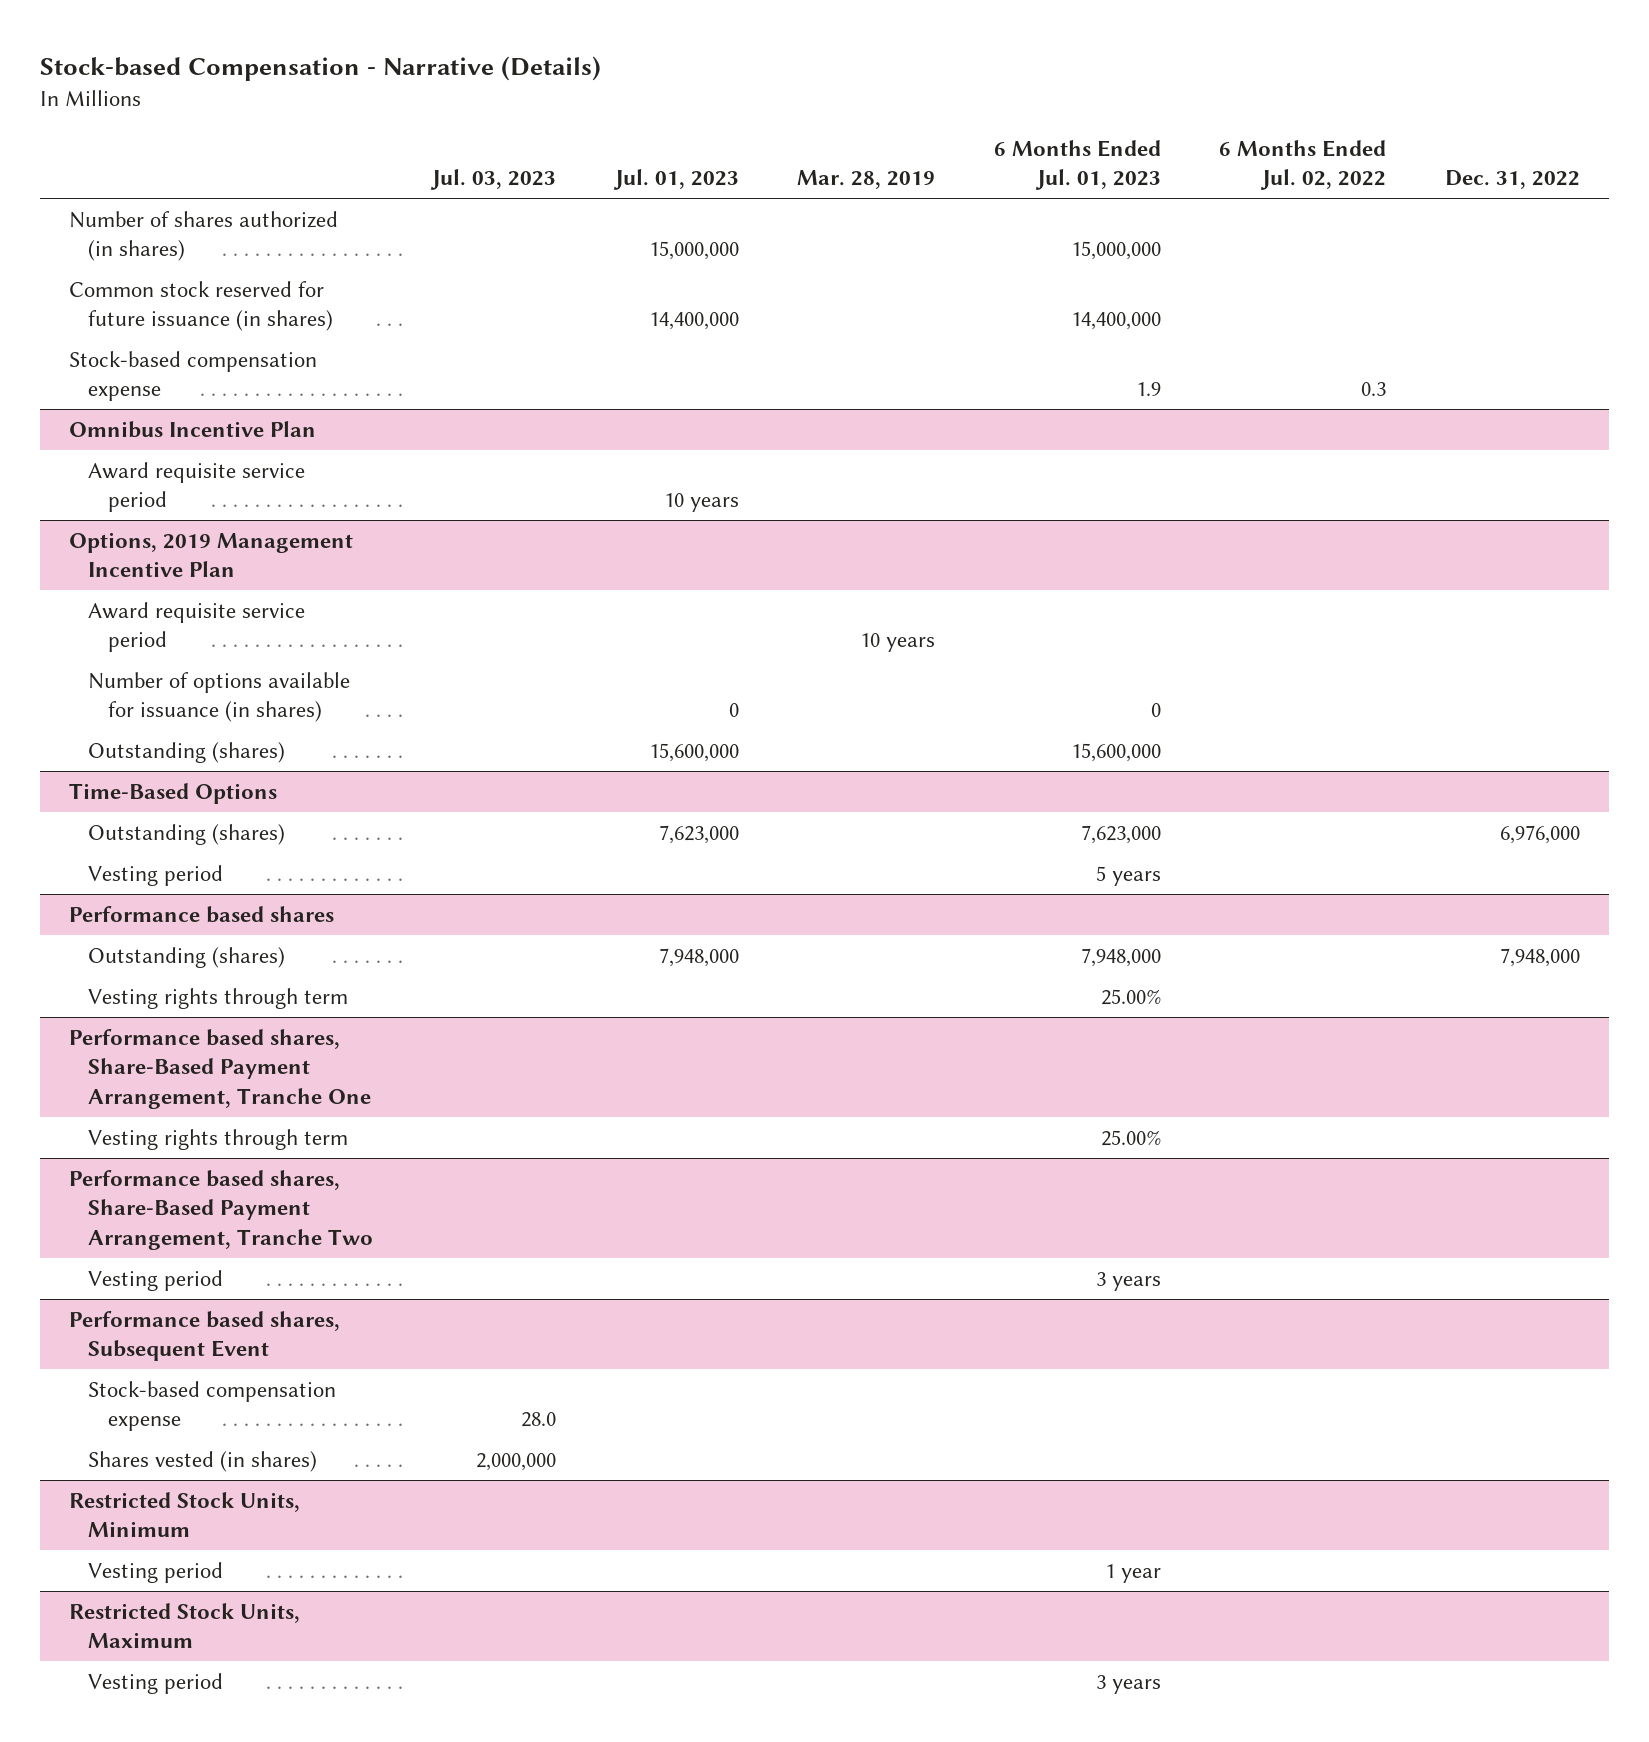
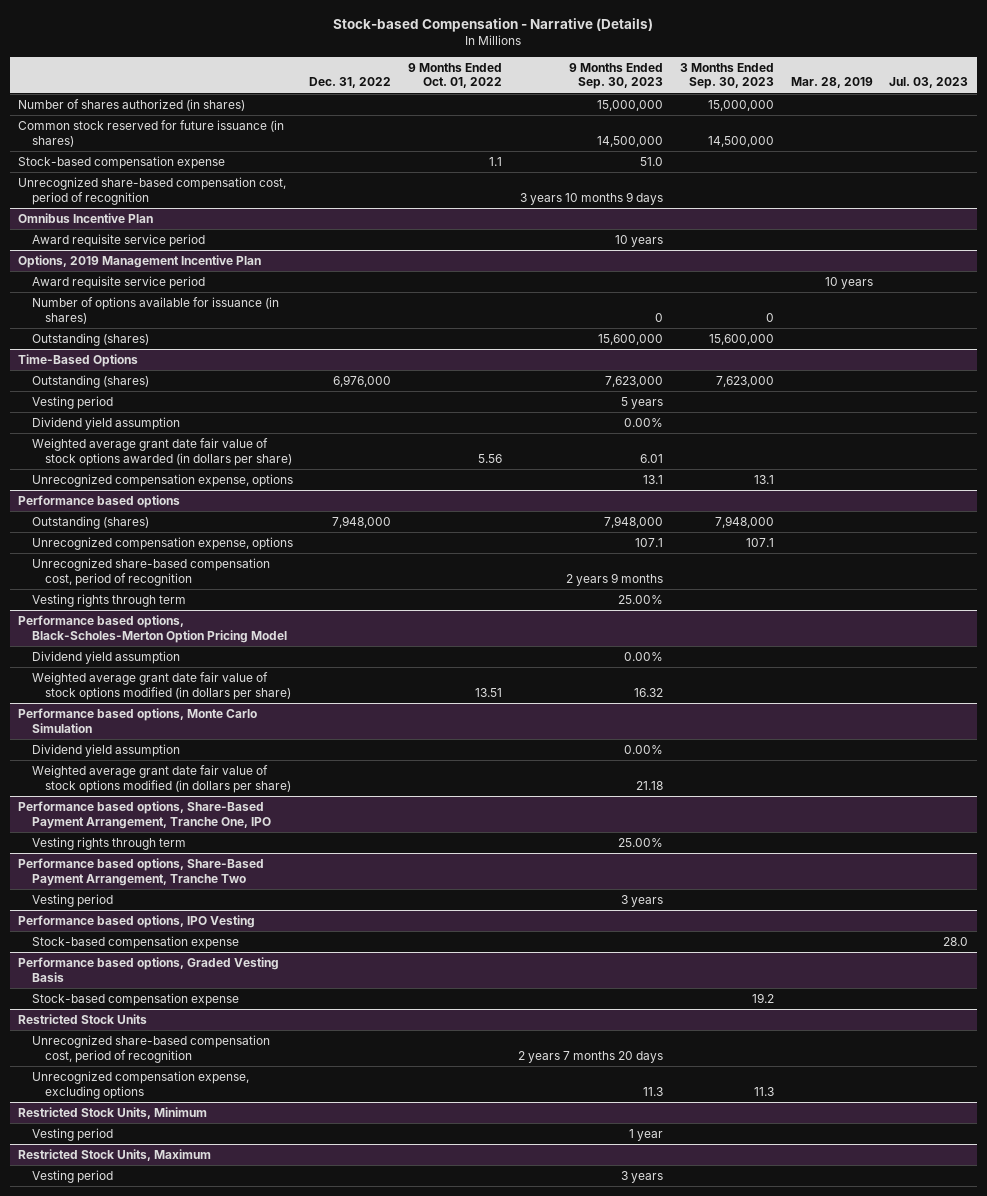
- | Jul. 03, 2023 | Jul. 01, 2023 | Mar. 28, 2019 | 6 Months Ended Jul. 01, 2023 | 6 Months Ended Jul. 02, 2022 | Dec. 31, 2022
+ | Dec. 31, 2022 | 9 Months Ended Oct. 01, 2022 | 9 Months Ended Sep. 30, 2023 | 3 Months Ended Sep. 30, 2023 | Mar. 28, 2019 | Jul. 03, 2023
+ Unrecognized share-based compensation cost, period of recognition | | | 3 years 10 months 9 days | | |
- Performance based shares
@ Time-Based Options
+ Dividend yield assumption | | | 0.00% | | |
+ Weighted average grant date fair value of stock options awarded (in dollars per share) | | 5.56 | 6.01 | | |
+ Unrecognized compensation expense, options | | | 13.1 | 13.1 | |
+ Performance based options
+ Unrecognized compensation expense, options | | | 107.1 | 107.1 | |
+ Unrecognized share-based compensation cost, period of recognition | | | 2 years 9 months | | |
- Performance based shares, Share-Based Payment Arrangement, Tranche One
+ Performance based options, Black-Scholes-Merton Option Pricing Model
+ Dividend yield assumption | | | 0.00% | | |
+ Weighted average grant date fair value of stock options modified (in dollars per share) | | 13.51 | 16.32 | | |
+ Performance based options, Monte Carlo Simulation
+ Dividend yield assumption | | | 0.00% | | |
+ Weighted average grant date fair value of stock options modified (in dollars per share) | | | 21.18 | | |
+ Performance based options, Share-Based Payment Arrangement, Tranche One, IPO
- Performance based shares, Share-Based Payment Arrangement, Tranche Two
+ Performance based options, Share-Based Payment Arrangement, Tranche Two
- Performance based shares, Subsequent Event
+ Performance based options, IPO Vesting
- Shares vested (in shares) | 2,000,000 | | | | |
+ Performance based options, Graded Vesting Basis
+ Stock-based compensation expense | | | | 19.2 | |
+ Restricted Stock Units
+ Unrecognized share-based compensation cost, period of recognition | | | 2 years 7 months 20 days | | |
+ Unrecognized compensation expense, excluding options | | | 11.3 | 11.3 | |

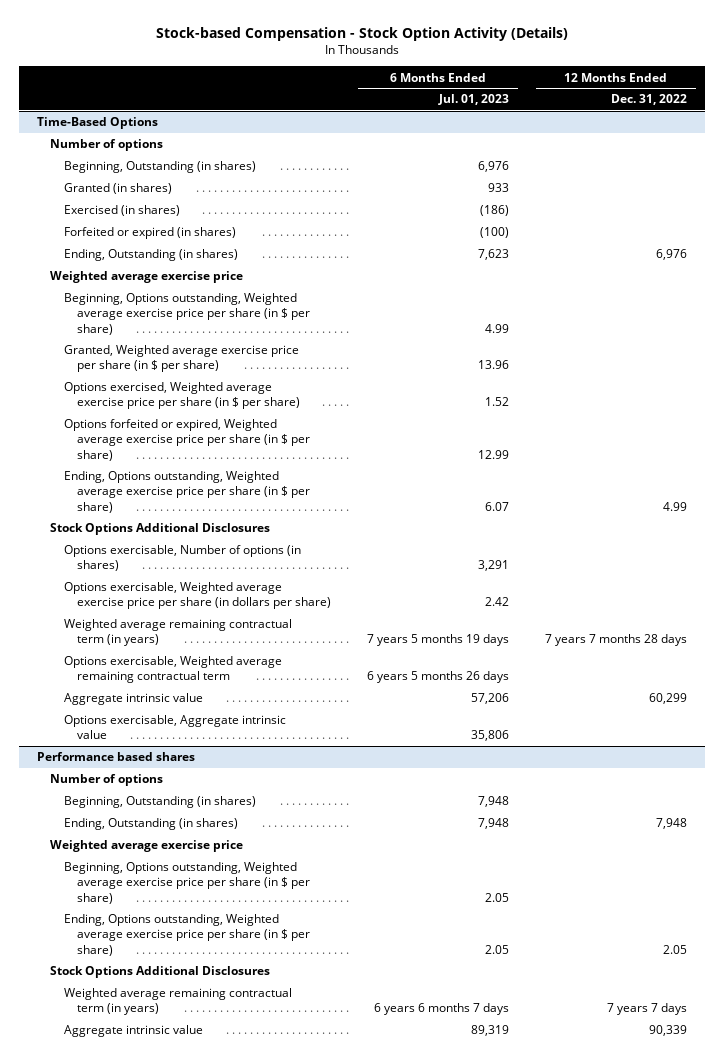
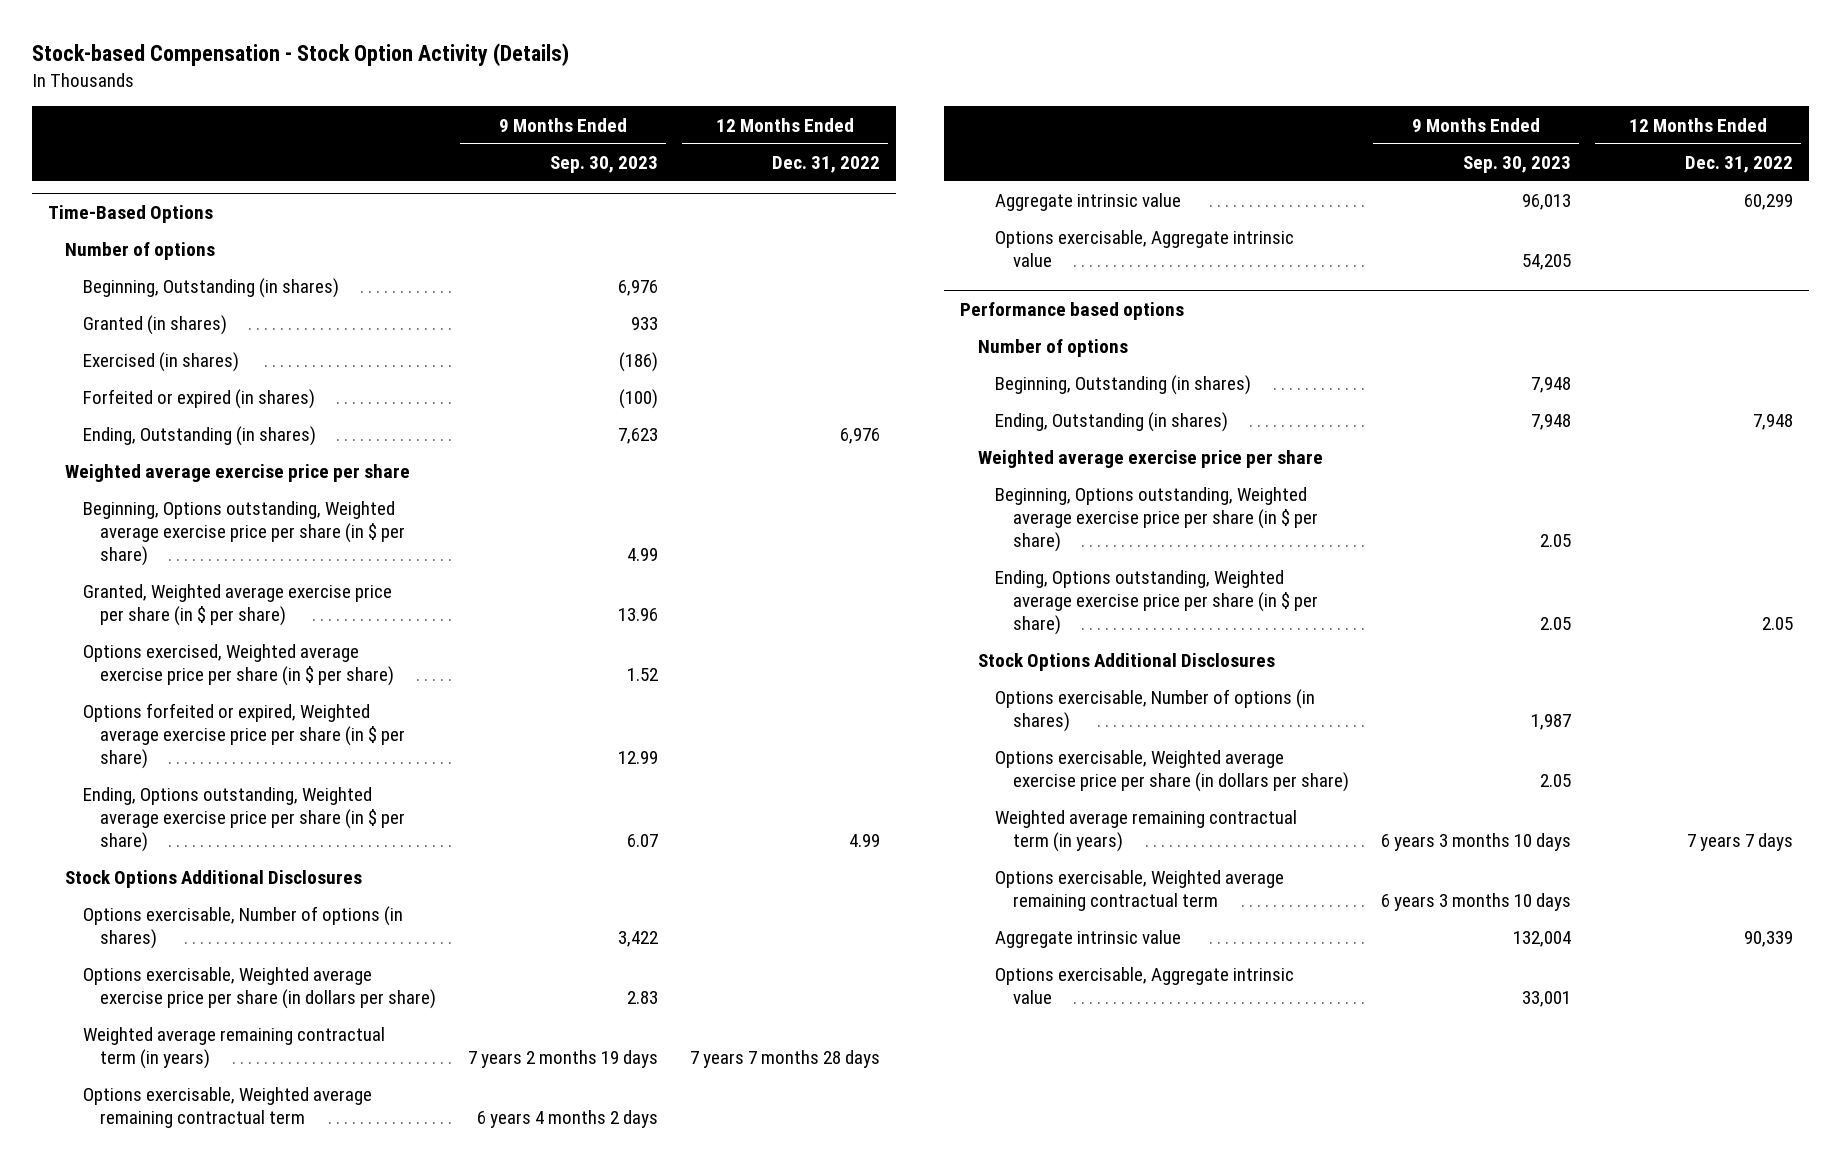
- | 6 Months Ended Jul. 01, 2023 | 12 Months Ended Dec. 31, 2022
+ | 9 Months Ended Sep. 30, 2023 | 12 Months Ended Dec. 31, 2022
@ Time-Based Options
- Weighted average exercise price
+ Weighted average exercise price per share
- Performance based shares
+ Performance based options
- Weighted average exercise price
+ Weighted average exercise price per share
+ Options exercisable, Number of options (in shares) | 1,987 |
+ Options exercisable, Weighted average exercise price per share (in dollars per share) | 2.05 |
+ Options exercisable, Weighted average remaining contractual term | 6 years 3 months 10 days |
+ Options exercisable, Aggregate intrinsic value | 33,001 |

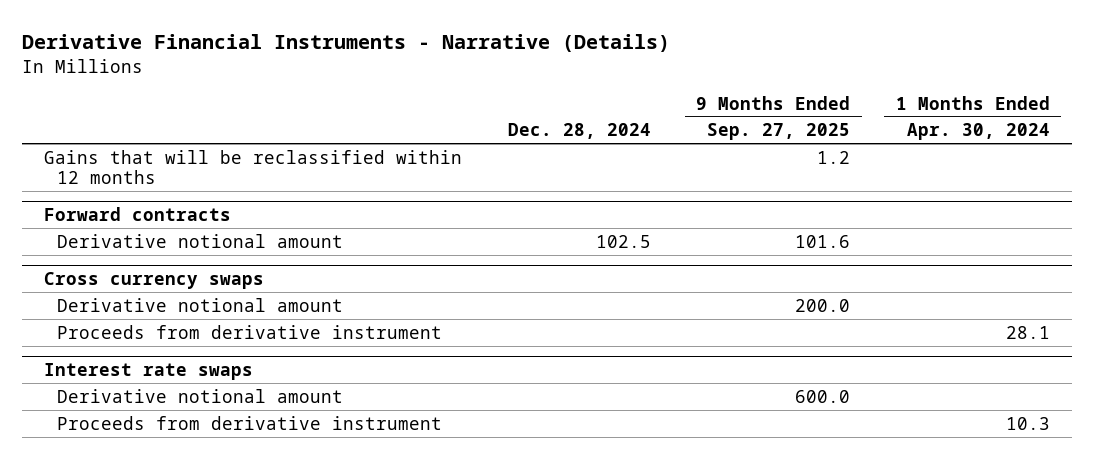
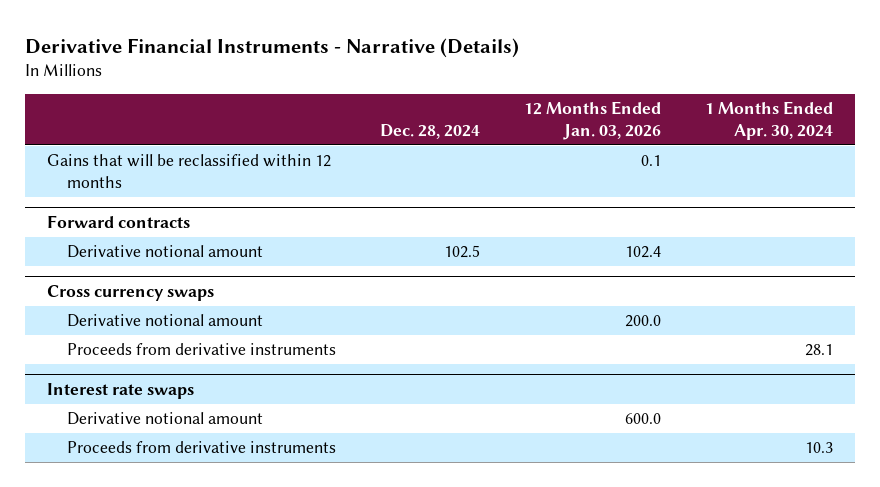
- | Dec. 28, 2024 | 9 Months Ended Sep. 27, 2025 | 1 Months Ended Apr. 30, 2024
+ | Dec. 28, 2024 | 12 Months Ended Jan. 03, 2026 | 1 Months Ended Apr. 30, 2024
@ Cross currency swaps
- Proceeds from derivative instrument | | | 28.1
+ Proceeds from derivative instruments | | | 28.1
@ Interest rate swaps
- Proceeds from derivative instrument | | | 10.3
+ Proceeds from derivative instruments | | | 10.3

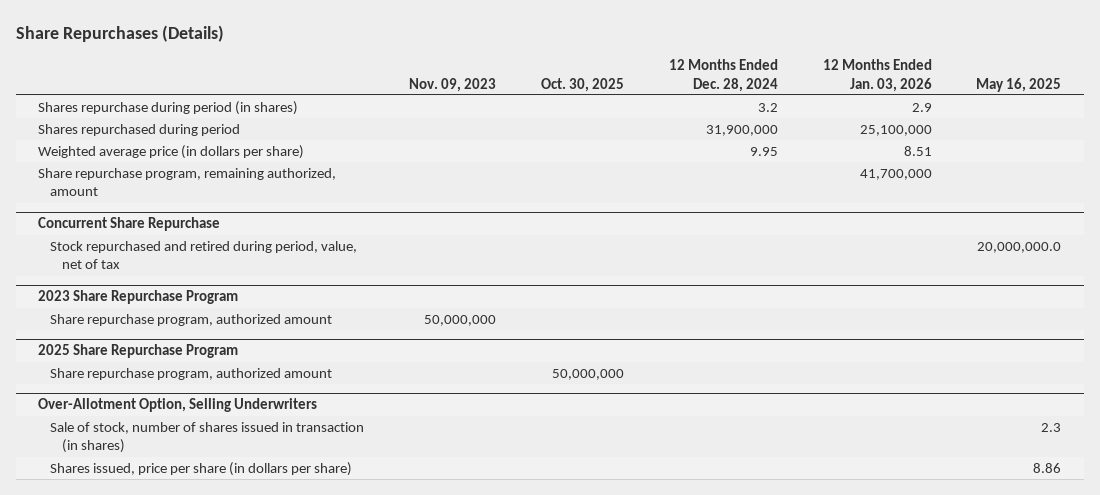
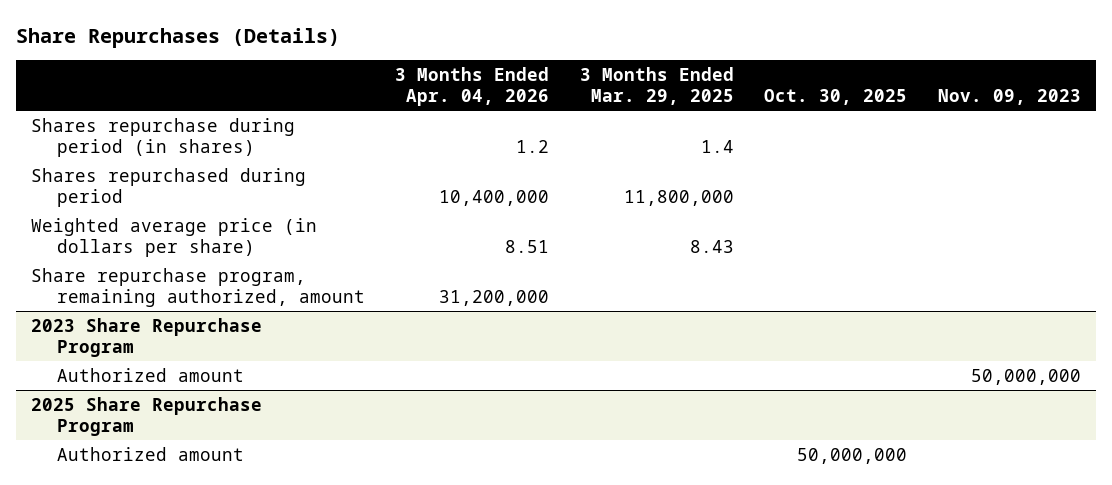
- | Nov. 09, 2023 | Oct. 30, 2025 | 12 Months Ended Dec. 28, 2024 | 12 Months Ended Jan. 03, 2026 | May 16, 2025
+ | 3 Months Ended Apr. 04, 2026 | 3 Months Ended Mar. 29, 2025 | Oct. 30, 2025 | Nov. 09, 2023
- Concurrent Share Repurchase
- Stock repurchased and retired during period, value, net of tax | | | | | 20,000,000.0
@ 2023 Share Repurchase Program
- Share repurchase program, authorized amount | 50,000,000 | | | |
+ Authorized amount | | | | 50,000,000
@ 2025 Share Repurchase Program
- Share repurchase program, authorized amount | | 50,000,000 | | |
- Over-Allotment Option, Selling Underwriters
- Sale of stock, number of shares issued in transaction (in shares) | | | | | 2.3
- Shares issued, price per share (in dollars per share) | | | | | 8.86
@ 2025 Share Repurchase Program
+ Authorized amount | | | 50,000,000 |

